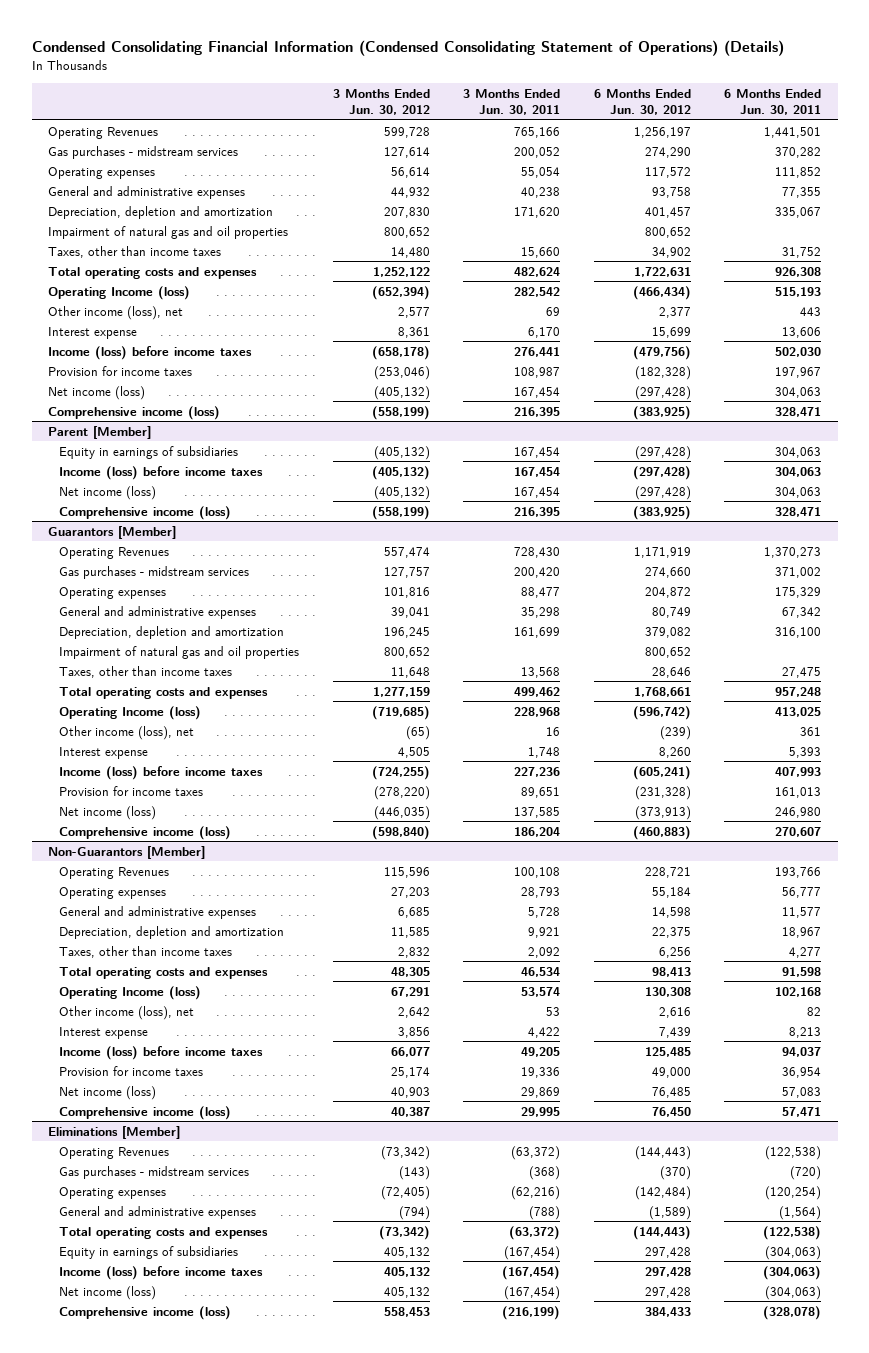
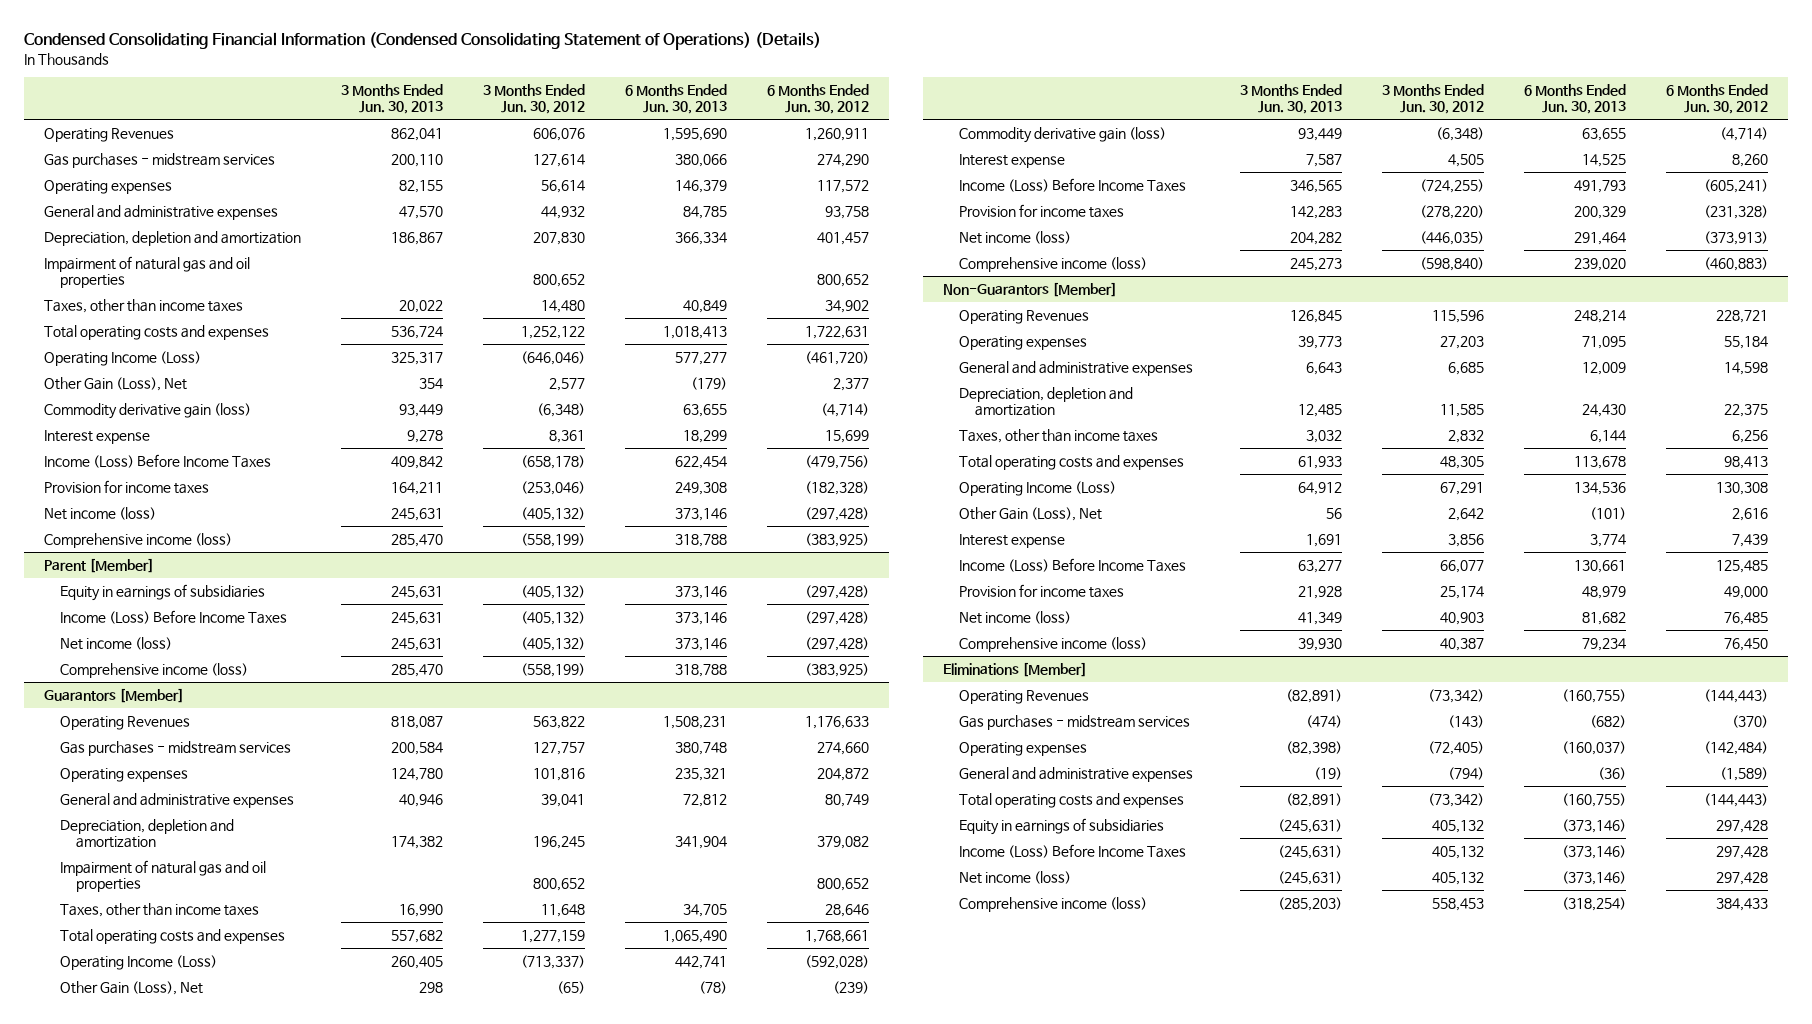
- | 3 Months Ended Jun. 30, 2012 | 3 Months Ended Jun. 30, 2011 | 6 Months Ended Jun. 30, 2012 | 6 Months Ended Jun. 30, 2011
+ | 3 Months Ended Jun. 30, 2013 | 3 Months Ended Jun. 30, 2012 | 6 Months Ended Jun. 30, 2013 | 6 Months Ended Jun. 30, 2012
- Operating Revenues | 599,728 | 765,166 | 1,256,197 | 1,441,501
+ Operating Revenues | 862,041 | 606,076 | 1,595,690 | 1,260,911
- Operating Income (loss) | (652,394) | 282,542 | (466,434) | 515,193
- Other income (loss), net | 2,577 | 69 | 2,377 | 443
+ Operating Income (Loss) | 325,317 | (646,046) | 577,277 | (461,720)
+ Other Gain (Loss), Net | 354 | 2,577 | (179) | 2,377
+ Commodity derivative gain (loss) | 93,449 | (6,348) | 63,655 | (4,714)
- Income (loss) before income taxes | (658,178) | 276,441 | (479,756) | 502,030
+ Income (Loss) Before Income Taxes | 409,842 | (658,178) | 622,454 | (479,756)
@ Parent [Member]
- Income (loss) before income taxes | (405,132) | 167,454 | (297,428) | 304,063
+ Income (Loss) Before Income Taxes | 245,631 | (405,132) | 373,146 | (297,428)
@ Guarantors [Member]
- Operating Revenues | 557,474 | 728,430 | 1,171,919 | 1,370,273
+ Operating Revenues | 818,087 | 563,822 | 1,508,231 | 1,176,633
- Operating Income (loss) | (719,685) | 228,968 | (596,742) | 413,025
- Other income (loss), net | (65) | 16 | (239) | 361
+ Operating Income (Loss) | 260,405 | (713,337) | 442,741 | (592,028)
+ Other Gain (Loss), Net | 298 | (65) | (78) | (239)
+ Commodity derivative gain (loss) | 93,449 | (6,348) | 63,655 | (4,714)
- Income (loss) before income taxes | (724,255) | 227,236 | (605,241) | 407,993
+ Income (Loss) Before Income Taxes | 346,565 | (724,255) | 491,793 | (605,241)
@ Non-Guarantors [Member]
- Operating Income (loss) | 67,291 | 53,574 | 130,308 | 102,168
- Other income (loss), net | 2,642 | 53 | 2,616 | 82
+ Operating Income (Loss) | 64,912 | 67,291 | 134,536 | 130,308
+ Other Gain (Loss), Net | 56 | 2,642 | (101) | 2,616
- Income (loss) before income taxes | 66,077 | 49,205 | 125,485 | 94,037
+ Income (Loss) Before Income Taxes | 63,277 | 66,077 | 130,661 | 125,485
@ Eliminations [Member]
- Income (loss) before income taxes | 405,132 | (167,454) | 297,428 | (304,063)
+ Income (Loss) Before Income Taxes | (245,631) | 405,132 | (373,146) | 297,428

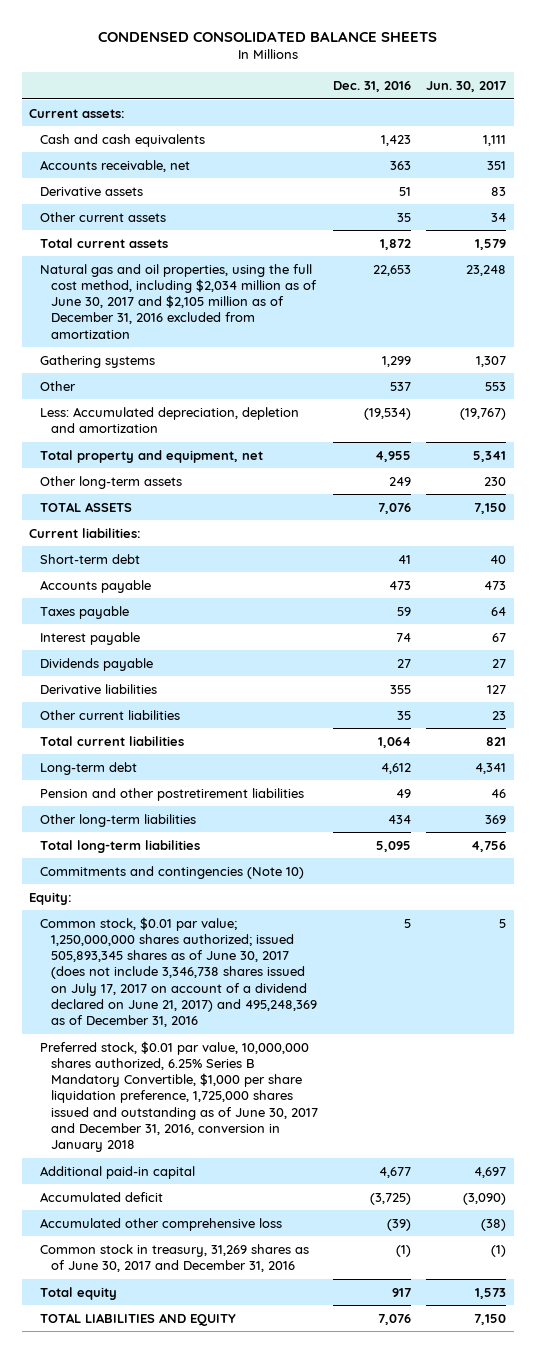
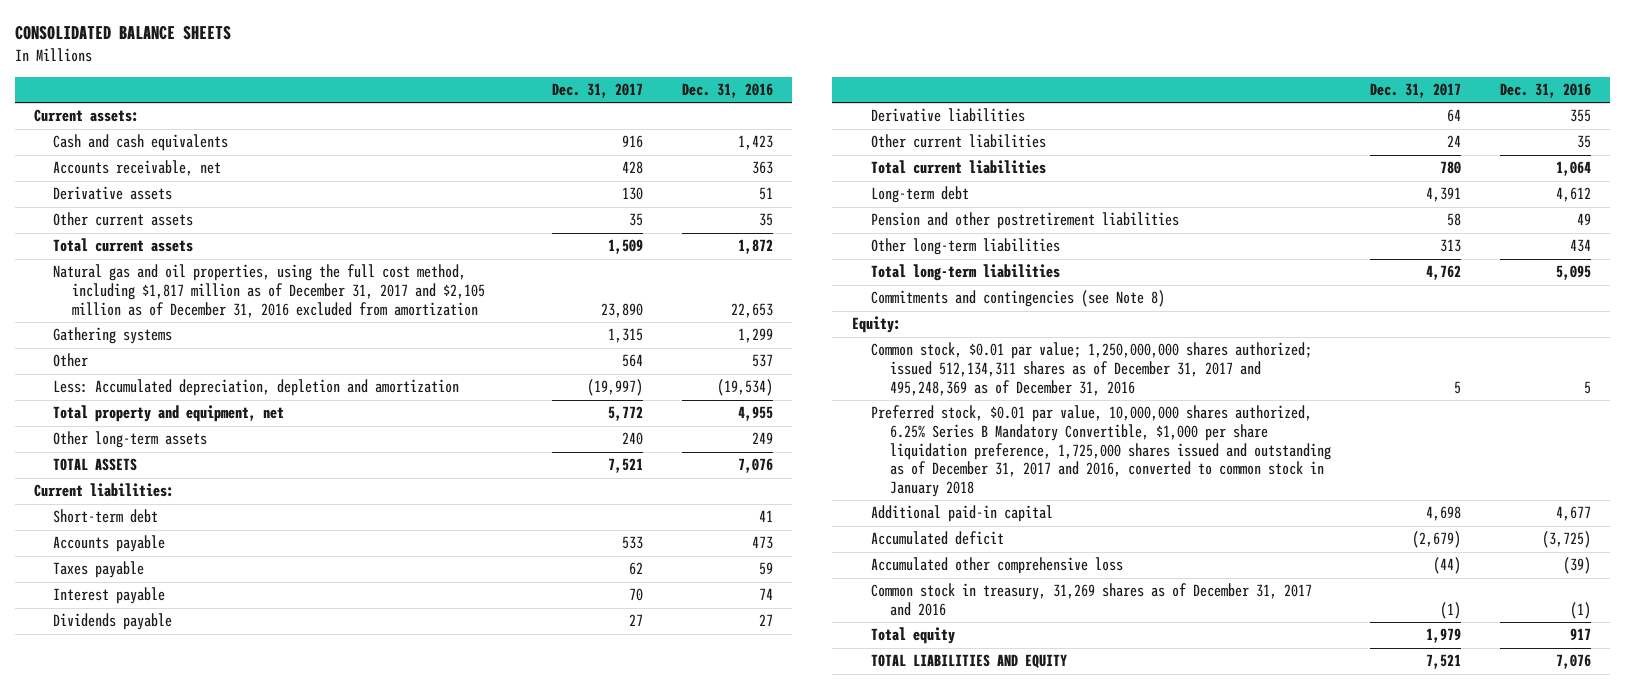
- CONDENSED CONSOLIDATED BALANCE SHEETS
+ CONSOLIDATED BALANCE SHEETS
- | Dec. 31, 2016 | Jun. 30, 2017
+ | Dec. 31, 2017 | Dec. 31, 2016
- Natural gas and oil properties, using the full cost method, including $2,034 million as of June 30, 2017 and $2,105 million as of December 31, 2016 excluded from amortization | 22,653 | 23,248
+ Natural gas and oil properties, using the full cost method, including $1,817 million as of December 31, 2017 and $2,105 million as of December 31, 2016 excluded from amortization | 23,890 | 22,653
- Commitments and contingencies (Note 10)
+ Commitments and contingencies (see Note 8)
- Common stock, $0.01 par value; 1,250,000,000 shares authorized; issued 505,893,345 shares as of June 30, 2017 (does not include 3,346,738 shares issued on July 17, 2017 on account of a dividend declared on June 21, 2017) and 495,248,369 as of December 31, 2016 | 5 | 5
- Preferred stock, $0.01 par value, 10,000,000 shares authorized, 6.25% Series B Mandatory Convertible, $1,000 per share liquidation preference, 1,725,000 shares issued and outstanding as of June 30, 2017 and December 31, 2016, conversion in January 2018
+ Common stock, $0.01 par value; 1,250,000,000 shares authorized; issued 512,134,311 shares as of December 31, 2017 and 495,248,369 as of December 31, 2016 | 5 | 5
+ Preferred stock, $0.01 par value, 10,000,000 shares authorized, 6.25% Series B Mandatory Convertible, $1,000 per share liquidation preference, 1,725,000 shares issued and outstanding as of December 31, 2017 and 2016, converted to common stock in January 2018
- Common stock in treasury, 31,269 shares as of June 30, 2017 and December 31, 2016 | (1) | (1)
+ Common stock in treasury, 31,269 shares as of December 31, 2017 and 2016 | (1) | (1)

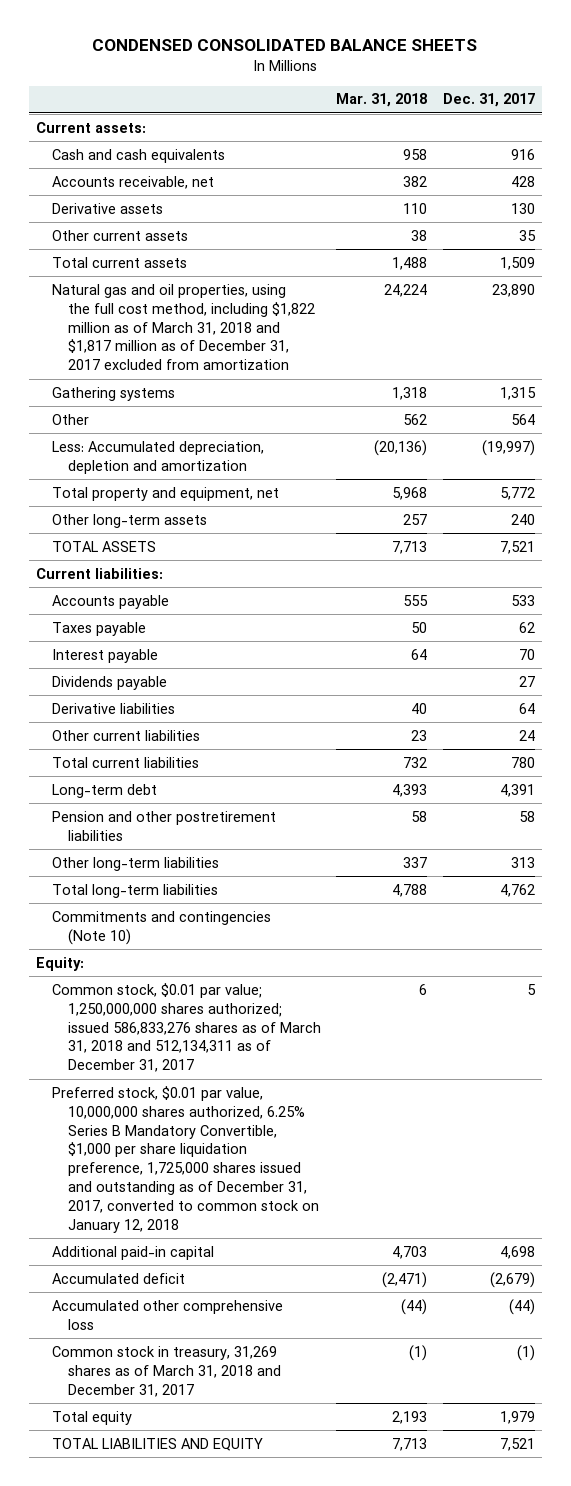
- CONSOLIDATED BALANCE SHEETS
+ CONDENSED CONSOLIDATED BALANCE SHEETS
- | Dec. 31, 2017 | Dec. 31, 2016
+ | Mar. 31, 2018 | Dec. 31, 2017
- Natural gas and oil properties, using the full cost method, including $1,817 million as of December 31, 2017 and $2,105 million as of December 31, 2016 excluded from amortization | 23,890 | 22,653
+ Natural gas and oil properties, using the full cost method, including $1,822 million as of March 31, 2018 and $1,817 million as of December 31, 2017 excluded from amortization | 24,224 | 23,890
- Short-term debt | | 41
- Commitments and contingencies (see Note 8)
+ Commitments and contingencies (Note 10)
- Common stock, $0.01 par value; 1,250,000,000 shares authorized; issued 512,134,311 shares as of December 31, 2017 and 495,248,369 as of December 31, 2016 | 5 | 5
- Preferred stock, $0.01 par value, 10,000,000 shares authorized, 6.25% Series B Mandatory Convertible, $1,000 per share liquidation preference, 1,725,000 shares issued and outstanding as of December 31, 2017 and 2016, converted to common stock in January 2018
+ Common stock, $0.01 par value; 1,250,000,000 shares authorized; issued 586,833,276 shares as of March 31, 2018 and 512,134,311 as of December 31, 2017 | 6 | 5
+ Preferred stock, $0.01 par value, 10,000,000 shares authorized, 6.25% Series B Mandatory Convertible, $1,000 per share liquidation preference, 1,725,000 shares issued and outstanding as of December 31, 2017, converted to common stock on January 12, 2018
- Common stock in treasury, 31,269 shares as of December 31, 2017 and 2016 | (1) | (1)
+ Common stock in treasury, 31,269 shares as of March 31, 2018 and December 31, 2017 | (1) | (1)

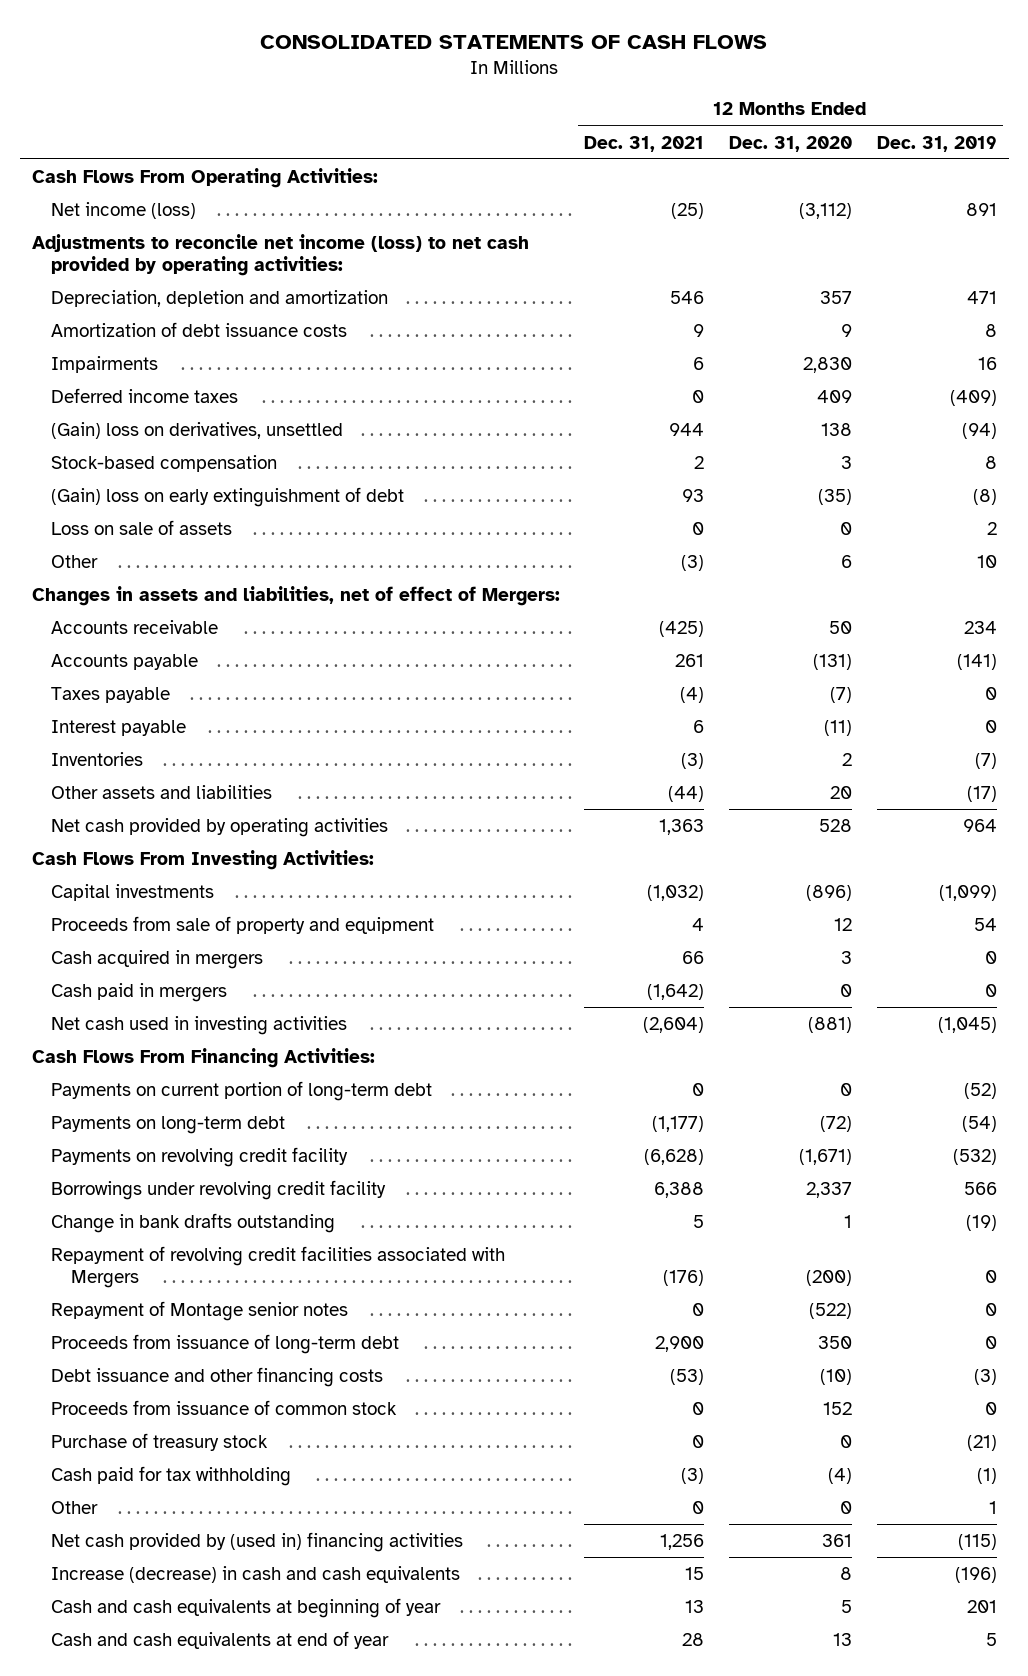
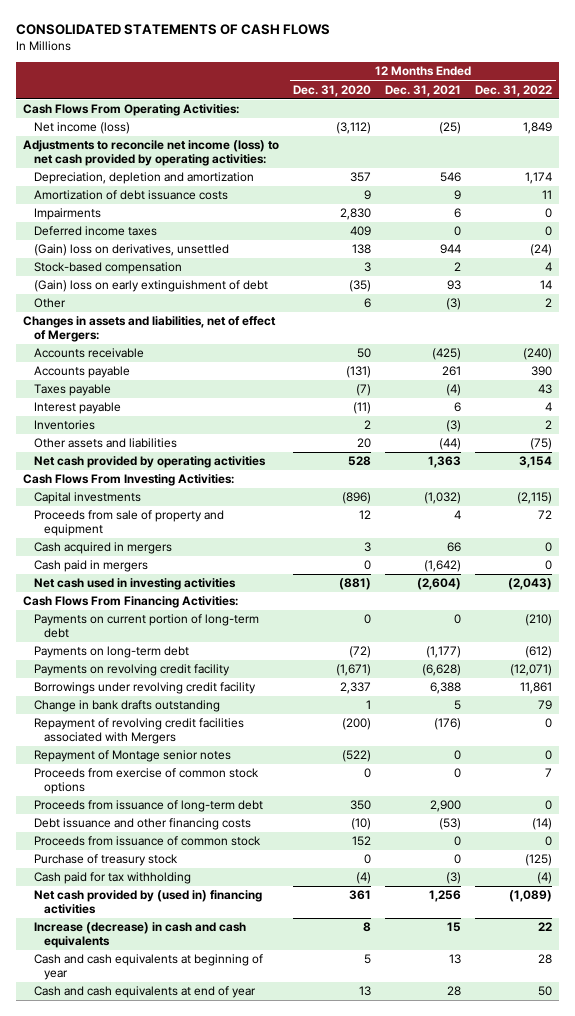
- | 12 Months Ended Dec. 31, 2021 | 12 Months Ended Dec. 31, 2020 | 12 Months Ended Dec. 31, 2019
+ | 12 Months Ended Dec. 31, 2020 | 12 Months Ended Dec. 31, 2021 | 12 Months Ended Dec. 31, 2022
- Loss on sale of assets | 0 | 0 | 2
+ Proceeds from exercise of common stock options | 0 | 0 | 7
- Other | 0 | 0 | 1

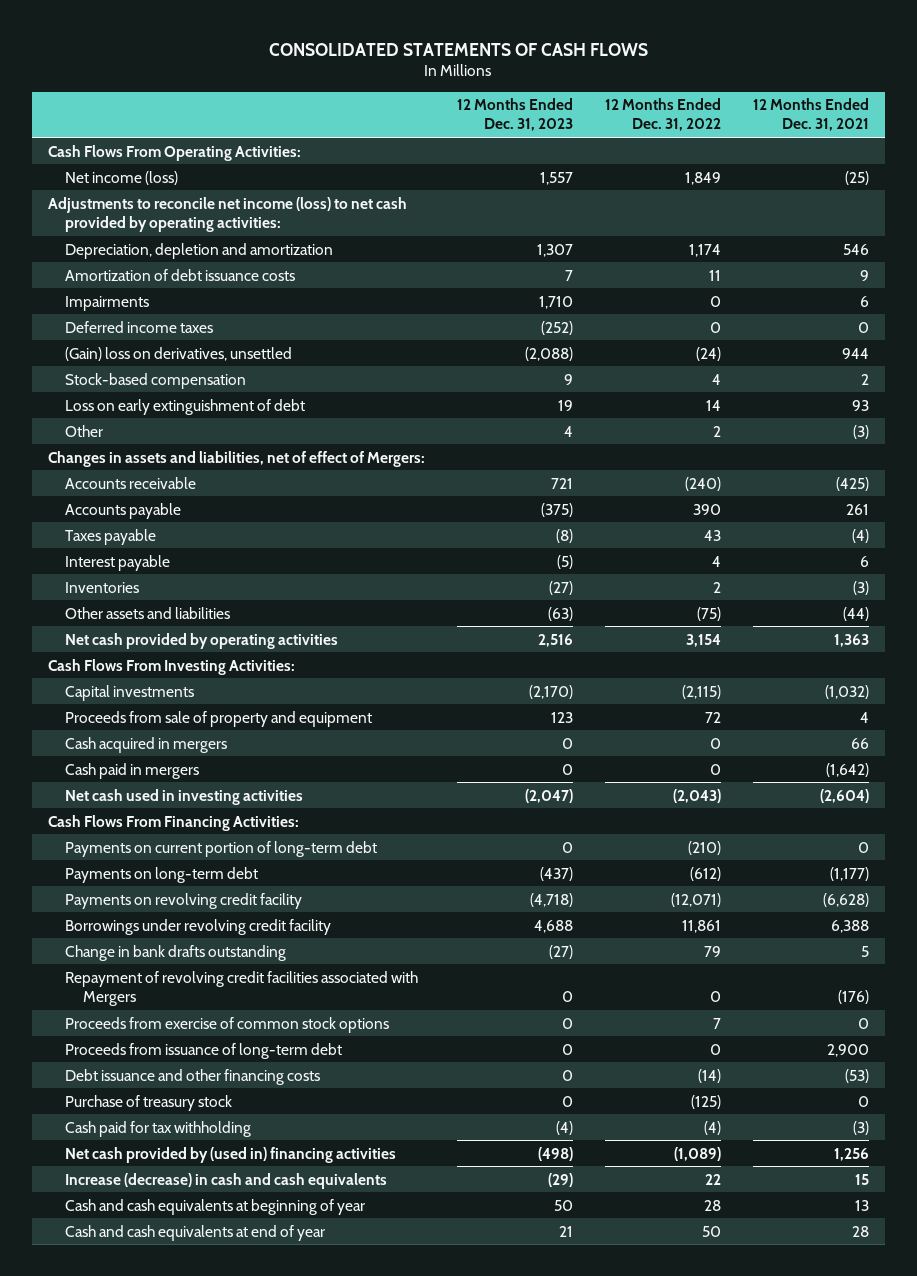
- | 12 Months Ended Dec. 31, 2020 | 12 Months Ended Dec. 31, 2021 | 12 Months Ended Dec. 31, 2022
+ | 12 Months Ended Dec. 31, 2023 | 12 Months Ended Dec. 31, 2022 | 12 Months Ended Dec. 31, 2021
- (Gain) loss on early extinguishment of debt | (35) | 93 | 14
+ Loss on early extinguishment of debt | 19 | 14 | 93
- Repayment of Montage senior notes | (522) | 0 | 0
- Proceeds from issuance of common stock | 152 | 0 | 0

